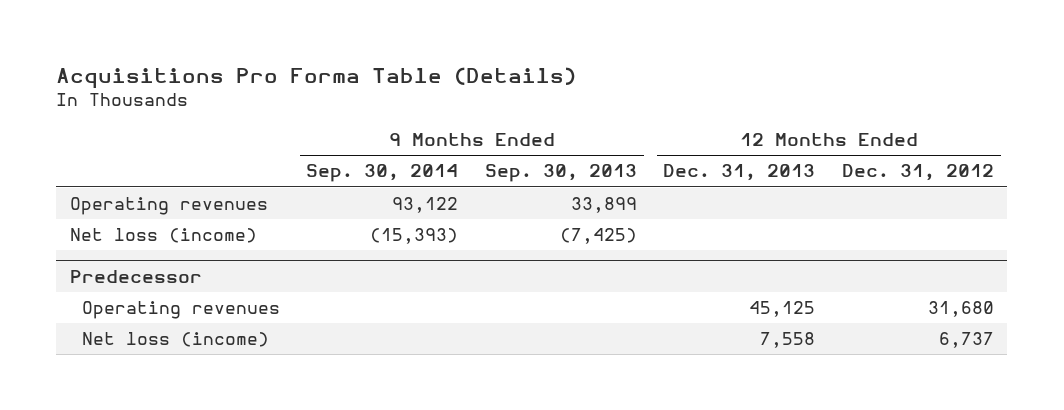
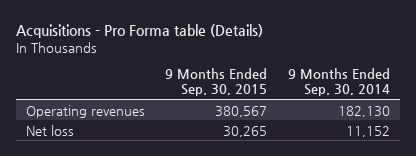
- Acquisitions Pro Forma Table (Details)
+ Acquisitions - Pro Forma table (Details)
- | 9 Months Ended Sep. 30, 2014 | 9 Months Ended Sep. 30, 2013 | 12 Months Ended Dec. 31, 2013 | 12 Months Ended Dec. 31, 2012
+ | 9 Months Ended Sep. 30, 2015 | 9 Months Ended Sep. 30, 2014
- Operating revenues | 93,122 | 33,899 | |
- Net loss (income) | (15,393) | (7,425) | |
- Predecessor
- Operating revenues | | | 45,125 | 31,680
- Net loss (income) | | | 7,558 | 6,737
+ Operating revenues | 380,567 | 182,130
+ Net loss | 30,265 | 11,152

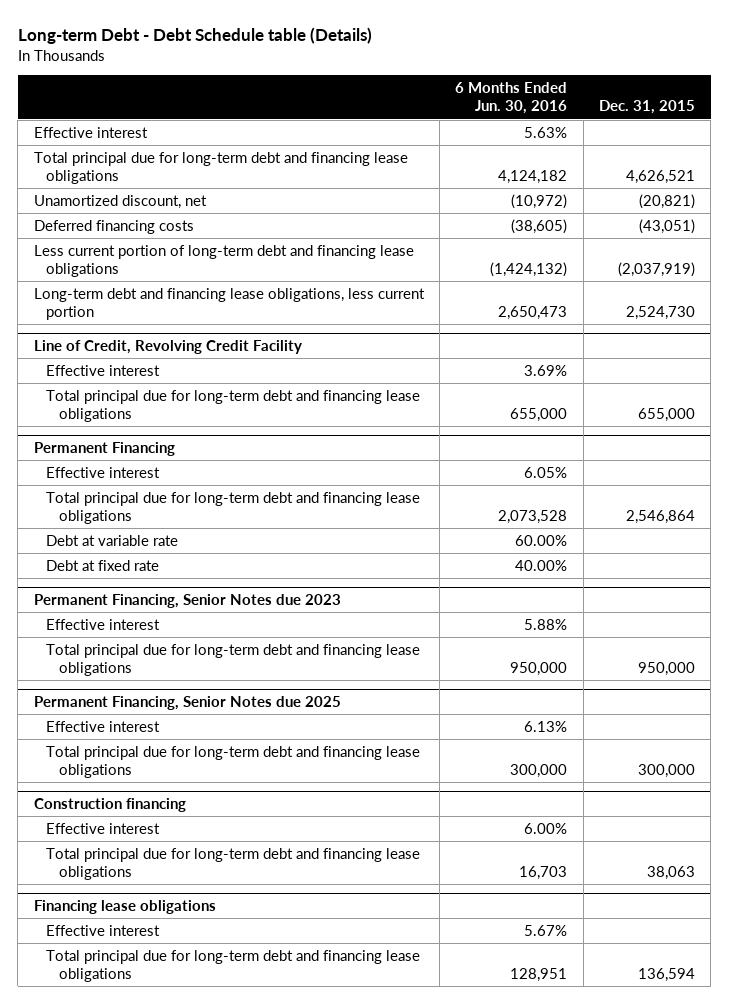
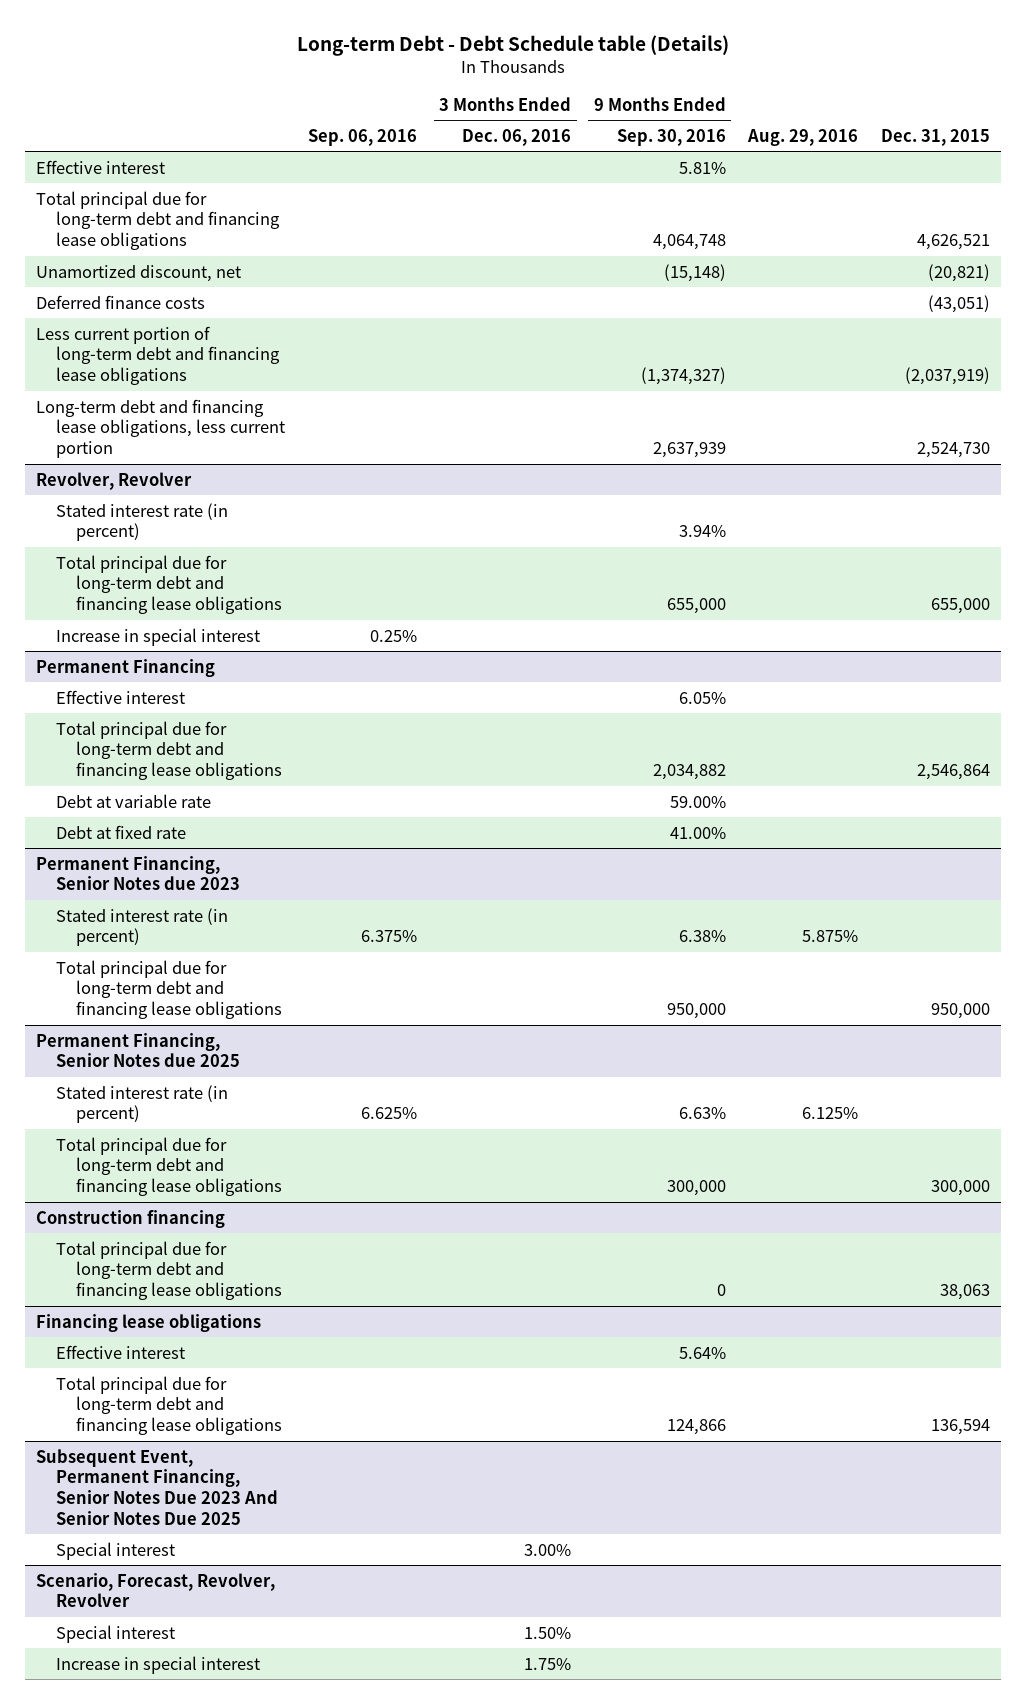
- | 6 Months Ended Jun. 30, 2016 | Dec. 31, 2015
+ | Sep. 06, 2016 | 3 Months Ended Dec. 06, 2016 | 9 Months Ended Sep. 30, 2016 | Aug. 29, 2016 | Dec. 31, 2015
- Deferred financing costs | (38,605) | (43,051)
+ Deferred finance costs | | | | | (43,051)
- Line of Credit, Revolving Credit Facility
- Effective interest | 3.69% |
+ Revolver, Revolver
+ Stated interest rate (in percent) | | | 3.94% | |
+ Increase in special interest | 0.25% | | | |
@ Permanent Financing, Senior Notes due 2023
- Effective interest | 5.88% |
+ Stated interest rate (in percent) | 6.375% | | 6.38% | 5.875% |
@ Permanent Financing, Senior Notes due 2025
- Effective interest | 6.13% |
+ Stated interest rate (in percent) | 6.625% | | 6.63% | 6.125% |
@ Construction financing
- Effective interest | 6.00% |
+ Subsequent Event, Permanent Financing, Senior Notes Due 2023 And Senior Notes Due 2025
+ Special interest | | 3.00% | | |
+ Scenario, Forecast, Revolver, Revolver
+ Special interest | | 1.50% | | |
+ Increase in special interest | | 1.75% | | |

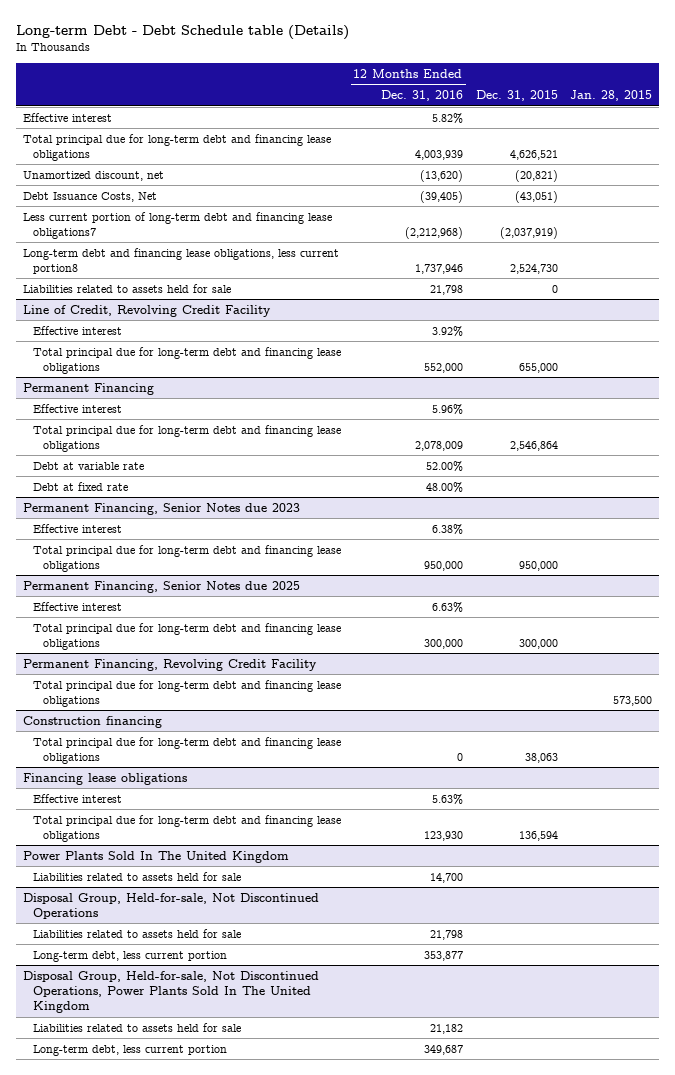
- | Sep. 06, 2016 | 3 Months Ended Dec. 06, 2016 | 9 Months Ended Sep. 30, 2016 | Aug. 29, 2016 | Dec. 31, 2015
+ | 12 Months Ended Dec. 31, 2016 | Dec. 31, 2015 | Jan. 28, 2015
- Deferred finance costs | | | | | (43,051)
- Less current portion of long-term debt and financing lease obligations | | | (1,374,327) | | (2,037,919)
- Long-term debt and financing lease obligations, less current portion | | | 2,637,939 | | 2,524,730
- Revolver, Revolver
- Stated interest rate (in percent) | | | 3.94% | |
+ Debt Issuance Costs, Net | (39,405) | (43,051) |
+ Less current portion of long-term debt and financing lease obligations7 | (2,212,968) | (2,037,919) |
+ Long-term debt and financing lease obligations, less current portion8 | 1,737,946 | 2,524,730 |
+ Liabilities related to assets held for sale | 21,798 | 0 |
+ Line of Credit, Revolving Credit Facility
+ Effective interest | 3.92% | |
- Increase in special interest | 0.25% | | | |
@ Permanent Financing, Senior Notes due 2023
- Stated interest rate (in percent) | 6.375% | | 6.38% | 5.875% |
+ Effective interest | 6.38% | |
@ Permanent Financing, Senior Notes due 2025
- Stated interest rate (in percent) | 6.625% | | 6.63% | 6.125% |
+ Effective interest | 6.63% | |
+ Permanent Financing, Revolving Credit Facility
+ Total principal due for long-term debt and financing lease obligations | | | 573,500
- Subsequent Event, Permanent Financing, Senior Notes Due 2023 And Senior Notes Due 2025
- Special interest | | 3.00% | | |
- Scenario, Forecast, Revolver, Revolver
- Special interest | | 1.50% | | |
- Increase in special interest | | 1.75% | | |
+ Power Plants Sold In The United Kingdom
+ Liabilities related to assets held for sale | 14,700 | |
+ Disposal Group, Held-for-sale, Not Discontinued Operations
+ Liabilities related to assets held for sale | 21,798 | |
+ Long-term debt, less current portion | 353,877 | |
+ Disposal Group, Held-for-sale, Not Discontinued Operations, Power Plants Sold In The United Kingdom
+ Liabilities related to assets held for sale | 21,182 | |
+ Long-term debt, less current portion | 349,687 | |

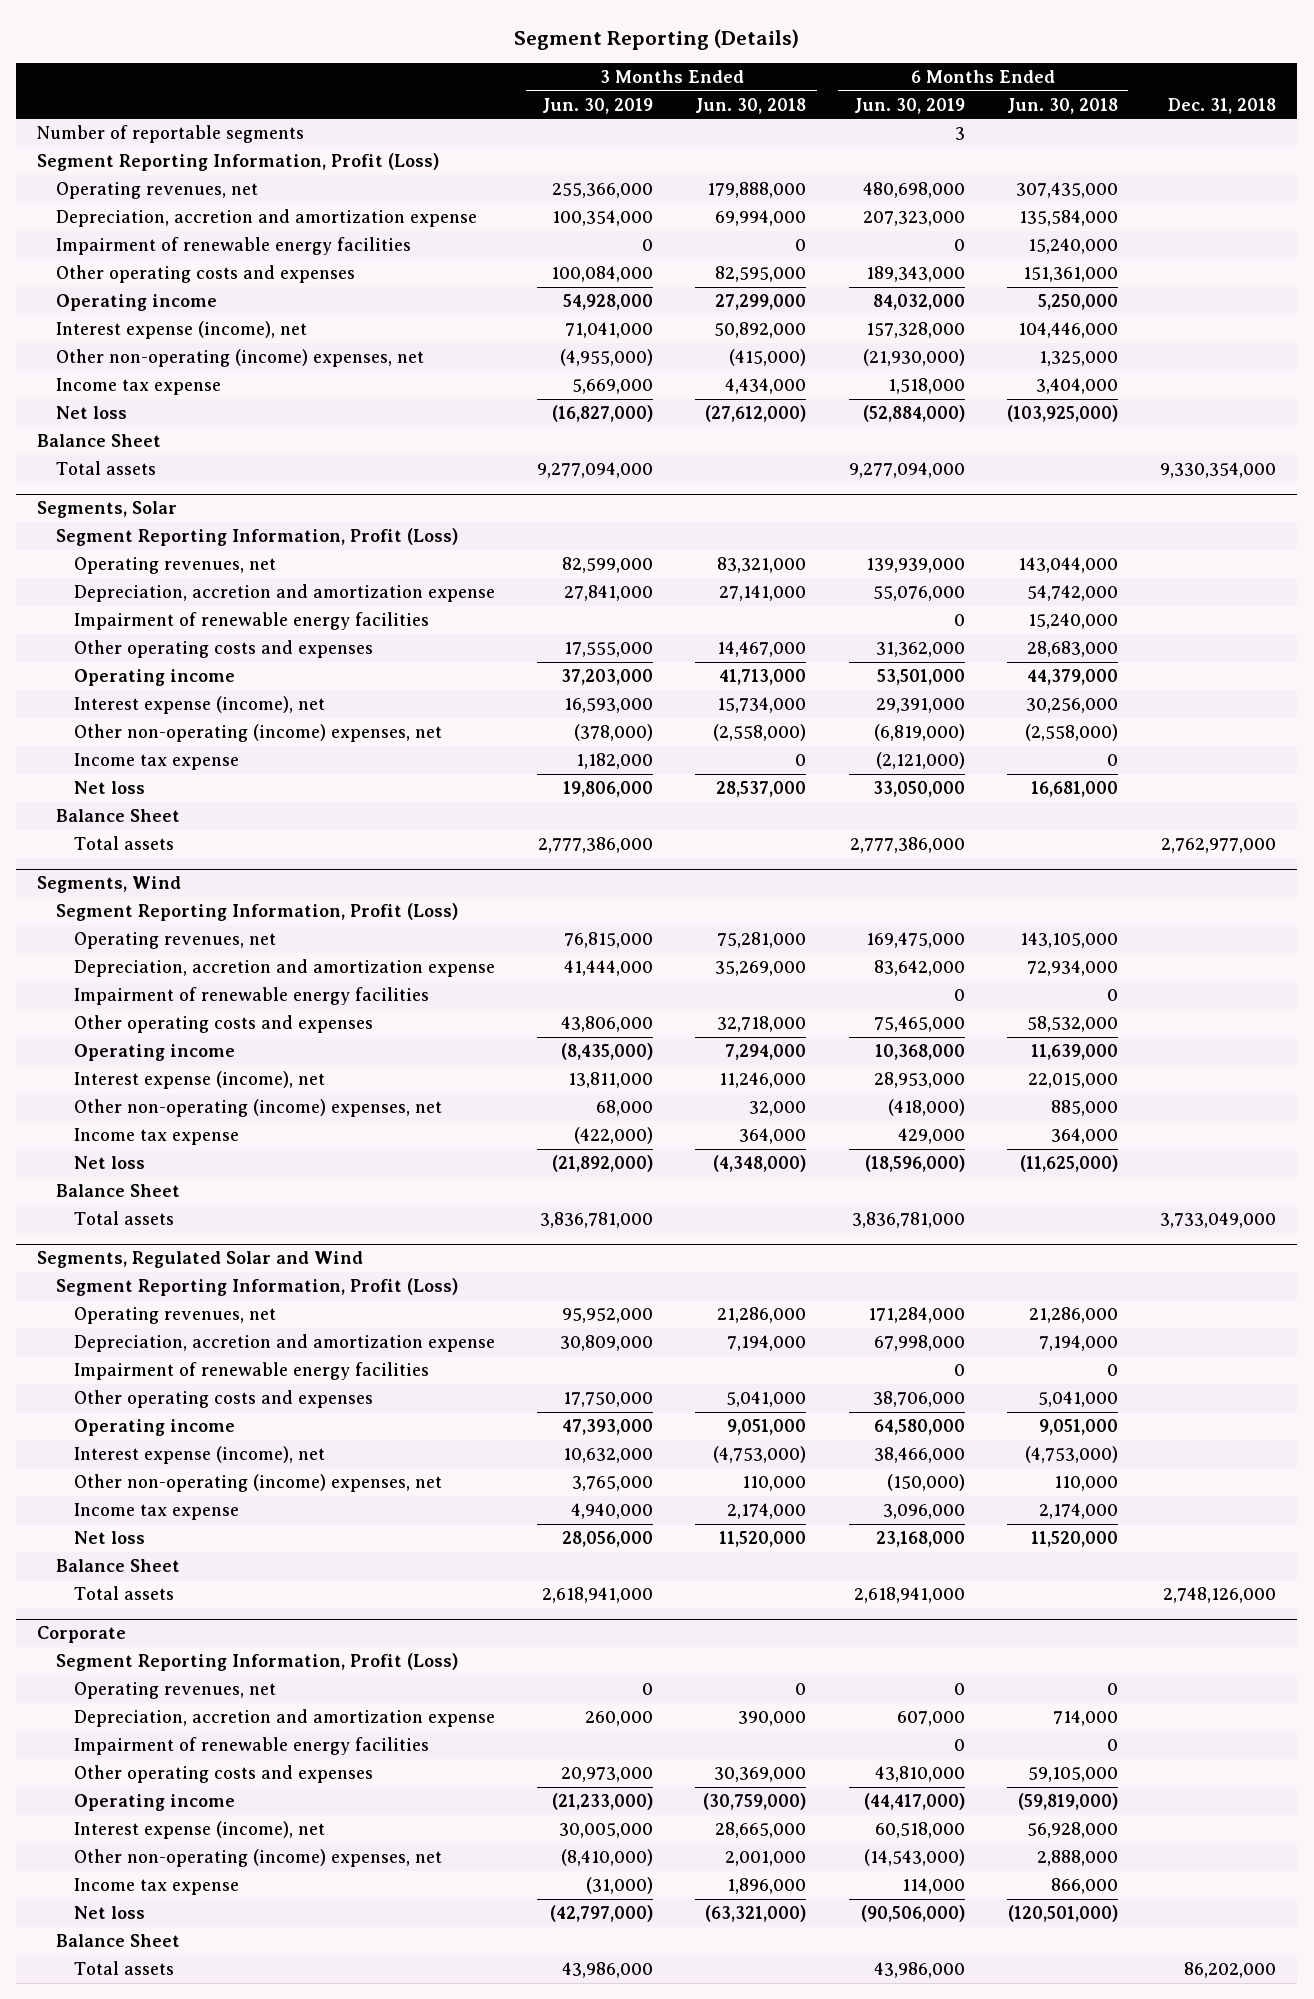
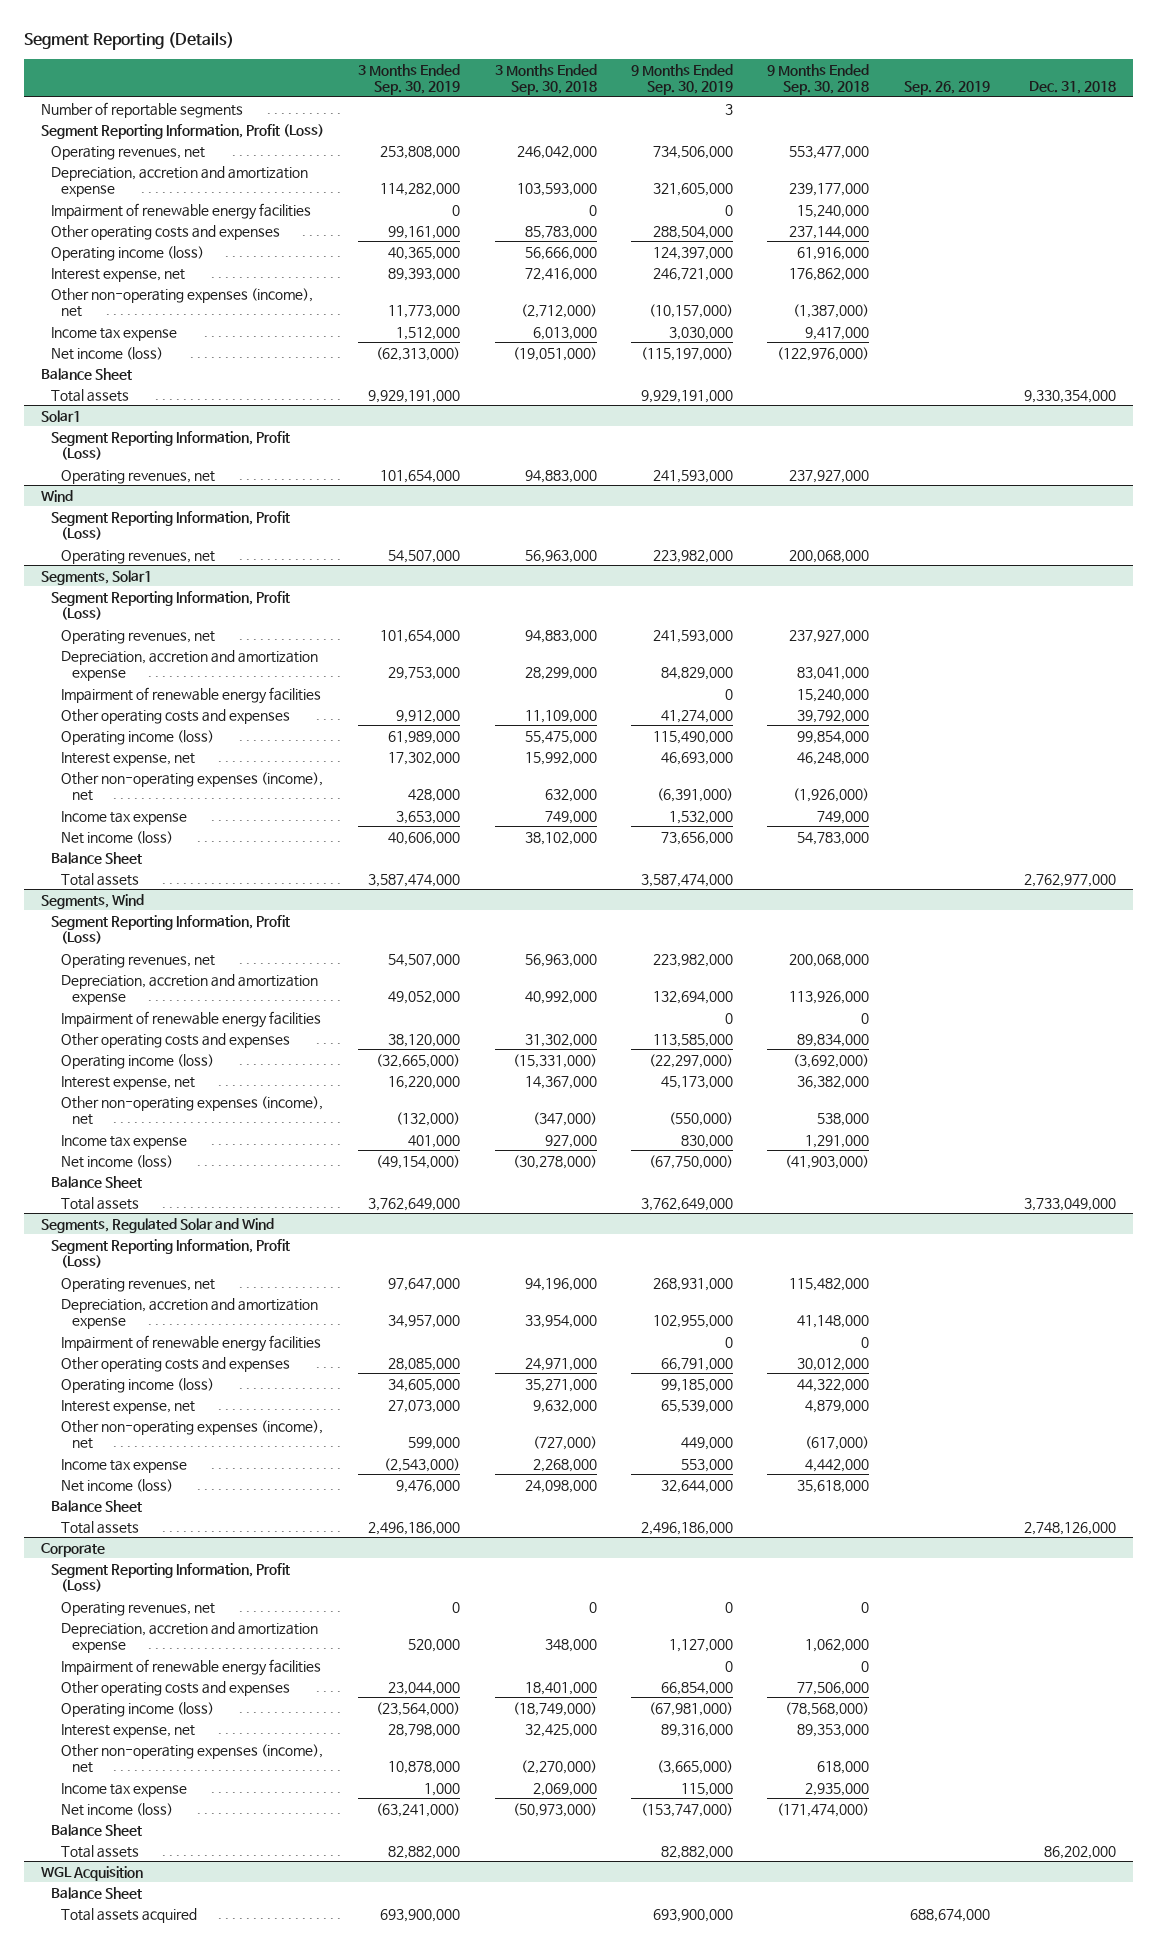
- | 3 Months Ended Jun. 30, 2019 | 3 Months Ended Jun. 30, 2018 | 6 Months Ended Jun. 30, 2019 | 6 Months Ended Jun. 30, 2018 | Dec. 31, 2018
+ | 3 Months Ended Sep. 30, 2019 | 3 Months Ended Sep. 30, 2018 | 9 Months Ended Sep. 30, 2019 | 9 Months Ended Sep. 30, 2018 | Sep. 26, 2019 | Dec. 31, 2018
- Operating income | 54,928,000 | 27,299,000 | 84,032,000 | 5,250,000 |
- Interest expense (income), net | 71,041,000 | 50,892,000 | 157,328,000 | 104,446,000 |
- Other non-operating (income) expenses, net | (4,955,000) | (415,000) | (21,930,000) | 1,325,000 |
+ Operating income (loss) | 40,365,000 | 56,666,000 | 124,397,000 | 61,916,000 | |
+ Interest expense, net | 89,393,000 | 72,416,000 | 246,721,000 | 176,862,000 | |
+ Other non-operating expenses (income), net | 11,773,000 | (2,712,000) | (10,157,000) | (1,387,000) | |
- Net loss | (16,827,000) | (27,612,000) | (52,884,000) | (103,925,000) |
+ Net income (loss) | (62,313,000) | (19,051,000) | (115,197,000) | (122,976,000) | |
- Segments, Solar
+ Solar1
+ Segment Reporting Information, Profit (Loss)
+ Operating revenues, net | 101,654,000 | 94,883,000 | 241,593,000 | 237,927,000 | |
+ Wind
+ Segment Reporting Information, Profit (Loss)
+ Operating revenues, net | 54,507,000 | 56,963,000 | 223,982,000 | 200,068,000 | |
+ Segments, Solar1
- Operating income | 37,203,000 | 41,713,000 | 53,501,000 | 44,379,000 |
- Interest expense (income), net | 16,593,000 | 15,734,000 | 29,391,000 | 30,256,000 |
- Other non-operating (income) expenses, net | (378,000) | (2,558,000) | (6,819,000) | (2,558,000) |
+ Operating income (loss) | 61,989,000 | 55,475,000 | 115,490,000 | 99,854,000 | |
+ Interest expense, net | 17,302,000 | 15,992,000 | 46,693,000 | 46,248,000 | |
+ Other non-operating expenses (income), net | 428,000 | 632,000 | (6,391,000) | (1,926,000) | |
- Net loss | 19,806,000 | 28,537,000 | 33,050,000 | 16,681,000 |
+ Net income (loss) | 40,606,000 | 38,102,000 | 73,656,000 | 54,783,000 | |
@ Segments, Wind
- Operating income | (8,435,000) | 7,294,000 | 10,368,000 | 11,639,000 |
- Interest expense (income), net | 13,811,000 | 11,246,000 | 28,953,000 | 22,015,000 |
- Other non-operating (income) expenses, net | 68,000 | 32,000 | (418,000) | 885,000 |
+ Operating income (loss) | (32,665,000) | (15,331,000) | (22,297,000) | (3,692,000) | |
+ Interest expense, net | 16,220,000 | 14,367,000 | 45,173,000 | 36,382,000 | |
+ Other non-operating expenses (income), net | (132,000) | (347,000) | (550,000) | 538,000 | |
- Net loss | (21,892,000) | (4,348,000) | (18,596,000) | (11,625,000) |
+ Net income (loss) | (49,154,000) | (30,278,000) | (67,750,000) | (41,903,000) | |
@ Segments, Regulated Solar and Wind
- Operating income | 47,393,000 | 9,051,000 | 64,580,000 | 9,051,000 |
- Interest expense (income), net | 10,632,000 | (4,753,000) | 38,466,000 | (4,753,000) |
- Other non-operating (income) expenses, net | 3,765,000 | 110,000 | (150,000) | 110,000 |
+ Operating income (loss) | 34,605,000 | 35,271,000 | 99,185,000 | 44,322,000 | |
+ Interest expense, net | 27,073,000 | 9,632,000 | 65,539,000 | 4,879,000 | |
+ Other non-operating expenses (income), net | 599,000 | (727,000) | 449,000 | (617,000) | |
- Net loss | 28,056,000 | 11,520,000 | 23,168,000 | 11,520,000 |
+ Net income (loss) | 9,476,000 | 24,098,000 | 32,644,000 | 35,618,000 | |
@ Corporate
- Operating income | (21,233,000) | (30,759,000) | (44,417,000) | (59,819,000) |
- Interest expense (income), net | 30,005,000 | 28,665,000 | 60,518,000 | 56,928,000 |
- Other non-operating (income) expenses, net | (8,410,000) | 2,001,000 | (14,543,000) | 2,888,000 |
+ Operating income (loss) | (23,564,000) | (18,749,000) | (67,981,000) | (78,568,000) | |
+ Interest expense, net | 28,798,000 | 32,425,000 | 89,316,000 | 89,353,000 | |
+ Other non-operating expenses (income), net | 10,878,000 | (2,270,000) | (3,665,000) | 618,000 | |
- Net loss | (42,797,000) | (63,321,000) | (90,506,000) | (120,501,000) |
+ Net income (loss) | (63,241,000) | (50,973,000) | (153,747,000) | (171,474,000) | |
+ WGL Acquisition
+ Balance Sheet
+ Total assets acquired | 693,900,000 | | 693,900,000 | | 688,674,000 |

